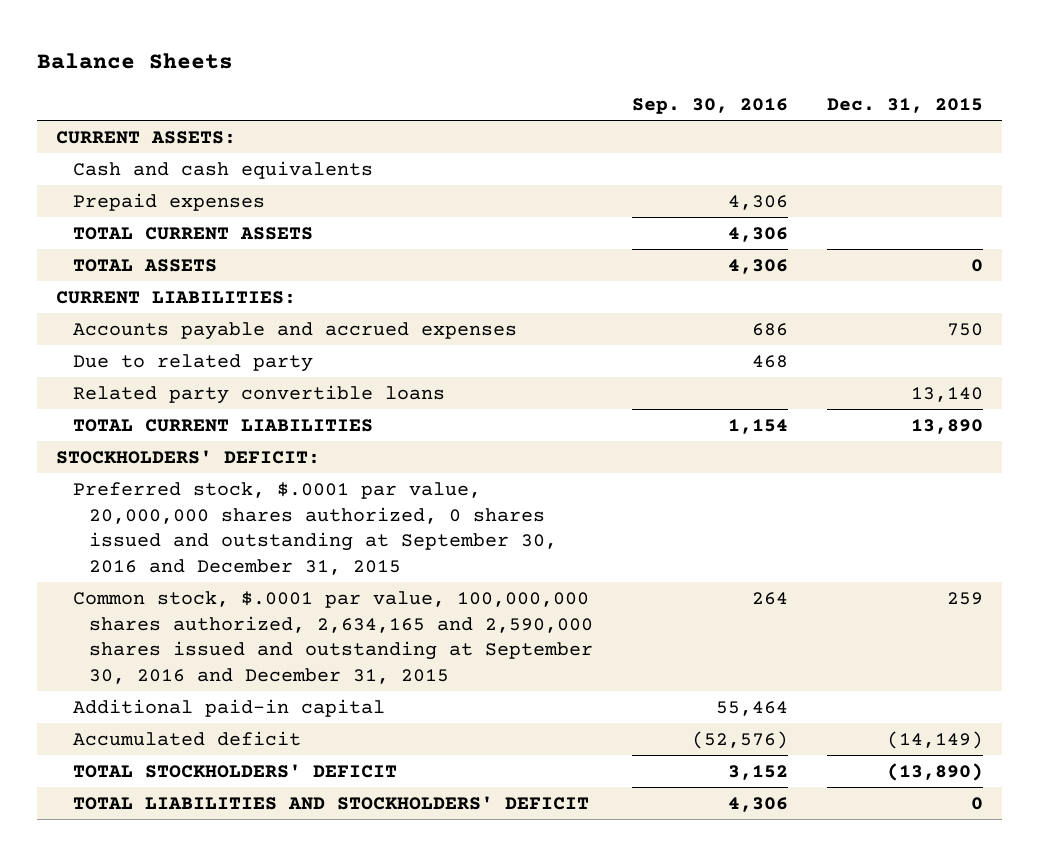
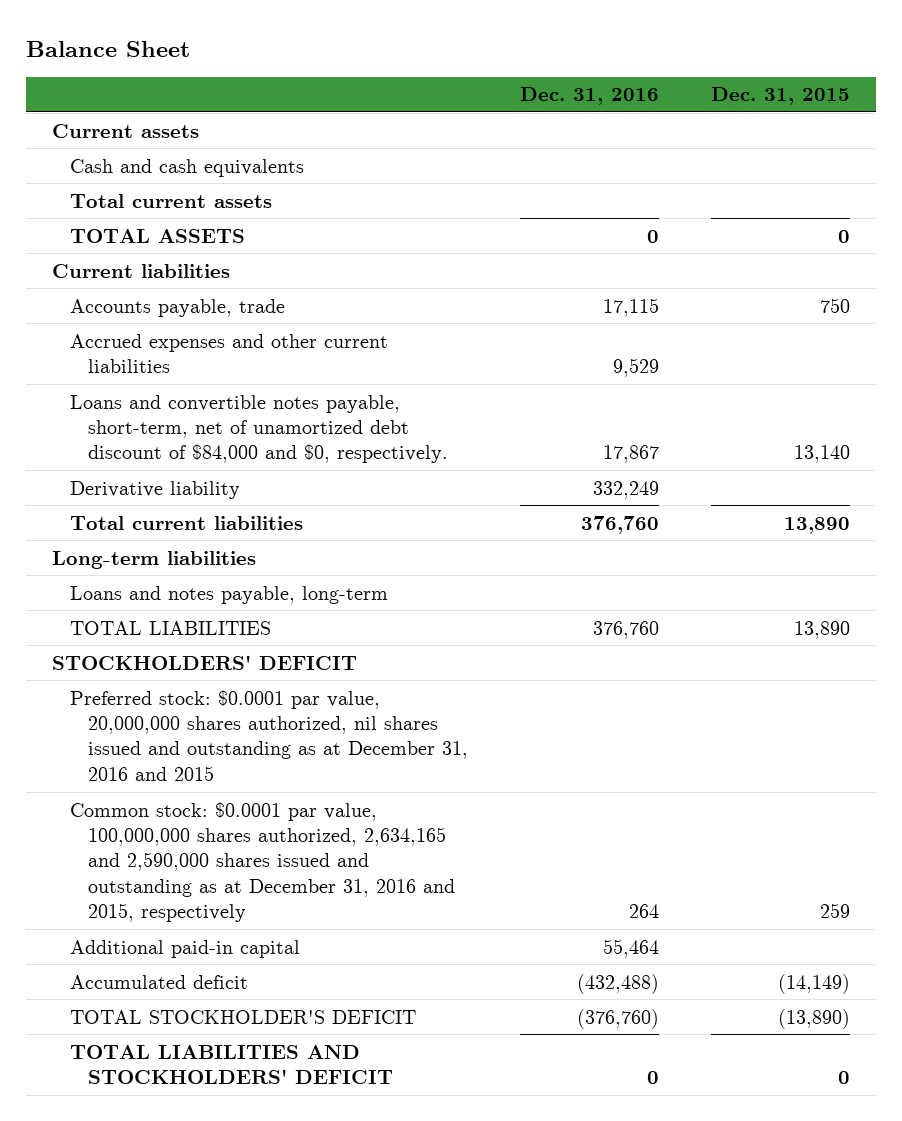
- Balance Sheets
+ Balance Sheet
- | Sep. 30, 2016 | Dec. 31, 2015
+ | Dec. 31, 2016 | Dec. 31, 2015
- CURRENT ASSETS:
+ Current assets
- Prepaid expenses | 4,306 |
- TOTAL CURRENT ASSETS | 4,306 |
+ Total current assets
- CURRENT LIABILITIES:
- Accounts payable and accrued expenses | 686 | 750
- Due to related party | 468 |
- Related party convertible loans | | 13,140
- TOTAL CURRENT LIABILITIES | 1,154 | 13,890
- STOCKHOLDERS' DEFICIT:
- Preferred stock, $.0001 par value, 20,000,000 shares authorized, 0 shares issued and outstanding at September 30, 2016 and December 31, 2015
- Common stock, $.0001 par value, 100,000,000 shares authorized, 2,634,165 and 2,590,000 shares issued and outstanding at September 30, 2016 and December 31, 2015 | 264 | 259
+ Current liabilities
+ Accounts payable, trade | 17,115 | 750
+ Accrued expenses and other current liabilities | 9,529 |
+ Loans and convertible notes payable, short-term, net of unamortized debt discount of $84,000 and $0, respectively. | 17,867 | 13,140
+ Derivative liability | 332,249 |
+ Total current liabilities | 376,760 | 13,890
+ Long-term liabilities
+ Loans and notes payable, long-term
+ TOTAL LIABILITIES | 376,760 | 13,890
+ STOCKHOLDERS' DEFICIT
+ Preferred stock: $0.0001 par value, 20,000,000 shares authorized, nil shares issued and outstanding as at December 31, 2016 and 2015
+ Common stock: $0.0001 par value, 100,000,000 shares authorized, 2,634,165 and 2,590,000 shares issued and outstanding as at December 31, 2016 and 2015, respectively | 264 | 259
- TOTAL STOCKHOLDERS' DEFICIT | 3,152 | (13,890)
+ TOTAL STOCKHOLDER'S DEFICIT | (376,760) | (13,890)

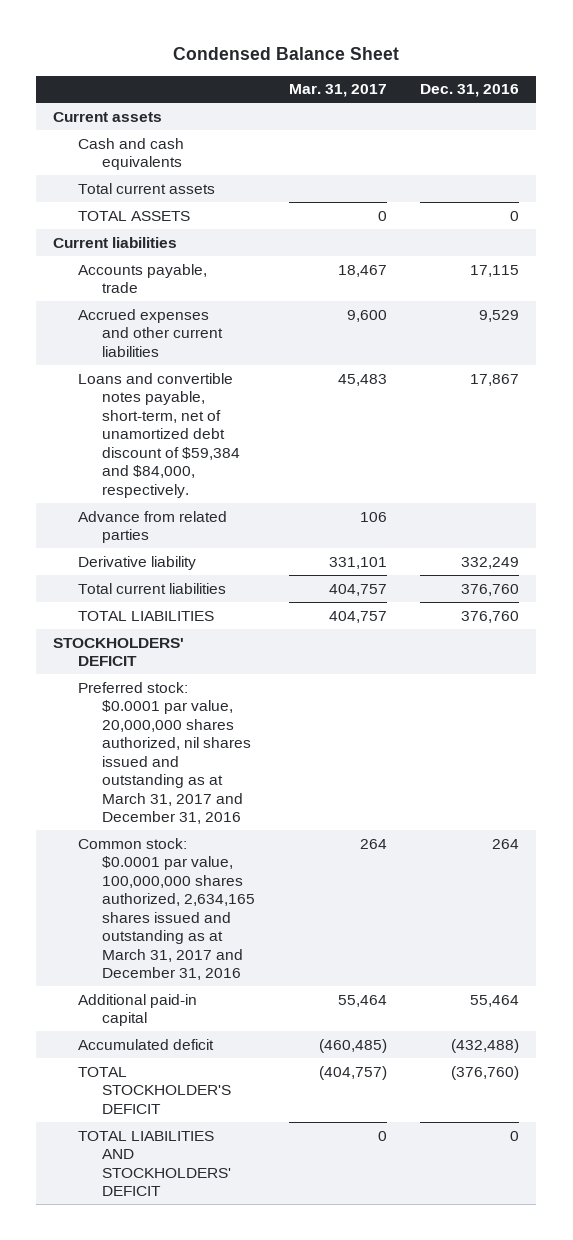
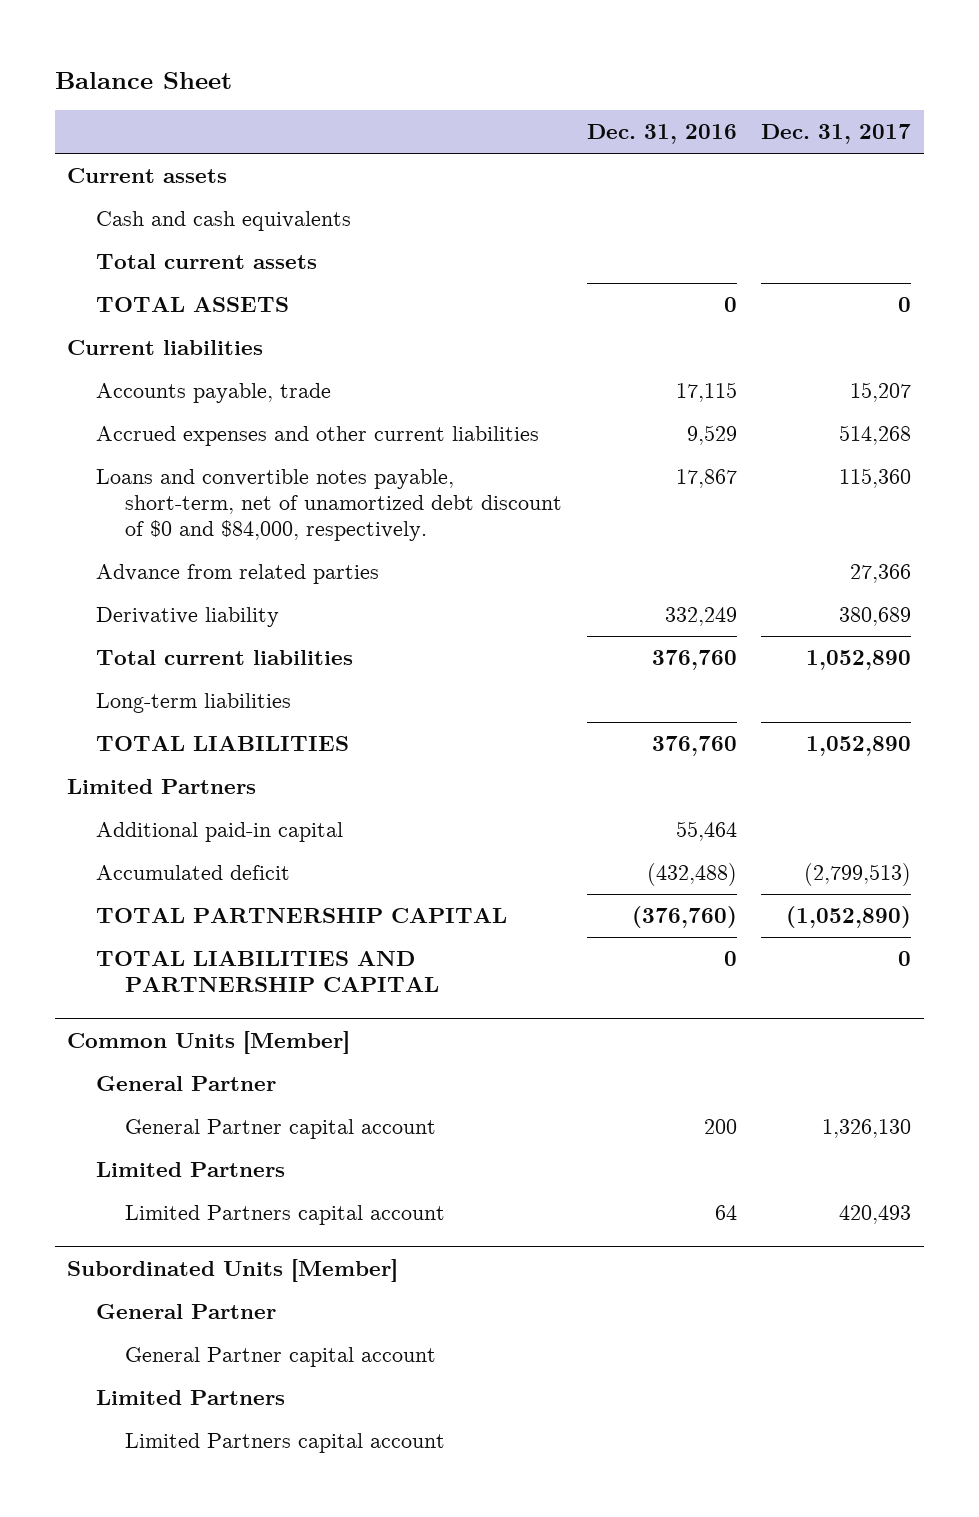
- Condensed Balance Sheet
+ Balance Sheet
- | Mar. 31, 2017 | Dec. 31, 2016
+ | Dec. 31, 2016 | Dec. 31, 2017
- Loans and convertible notes payable, short-term, net of unamortized debt discount of $59,384 and $84,000, respectively. | 45,483 | 17,867
+ Loans and convertible notes payable, short-term, net of unamortized debt discount of $0 and $84,000, respectively. | 17,867 | 115,360
+ Long-term liabilities
- STOCKHOLDERS' DEFICIT
- Preferred stock: $0.0001 par value, 20,000,000 shares authorized, nil shares issued and outstanding as at March 31, 2017 and December 31, 2016
- Common stock: $0.0001 par value, 100,000,000 shares authorized, 2,634,165 shares issued and outstanding as at March 31, 2017 and December 31, 2016 | 264 | 264
+ Limited Partners
- TOTAL STOCKHOLDER'S DEFICIT | (404,757) | (376,760)
- TOTAL LIABILITIES AND STOCKHOLDERS' DEFICIT | 0 | 0
+ TOTAL PARTNERSHIP CAPITAL | (376,760) | (1,052,890)
+ TOTAL LIABILITIES AND PARTNERSHIP CAPITAL | 0 | 0
+ Common Units [Member]
+ General Partner
+ General Partner capital account | 200 | 1,326,130
+ Limited Partners
+ Limited Partners capital account | 64 | 420,493
+ Subordinated Units [Member]
+ General Partner
+ General Partner capital account
+ Limited Partners
+ Limited Partners capital account

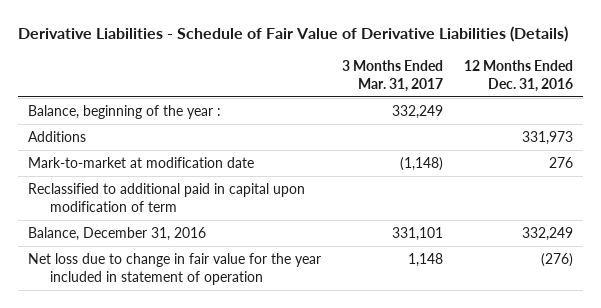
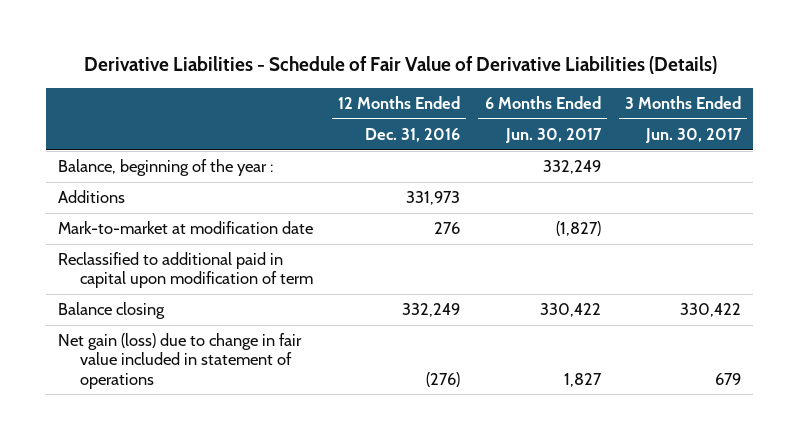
- | 3 Months Ended Mar. 31, 2017 | 12 Months Ended Dec. 31, 2016
+ | 12 Months Ended Dec. 31, 2016 | 6 Months Ended Jun. 30, 2017 | 3 Months Ended Jun. 30, 2017
- Balance, December 31, 2016 | 331,101 | 332,249
- Net loss due to change in fair value for the year included in statement of operation | 1,148 | (276)
+ Balance closing | 332,249 | 330,422 | 330,422
+ Net gain (loss) due to change in fair value included in statement of operations | (276) | 1,827 | 679

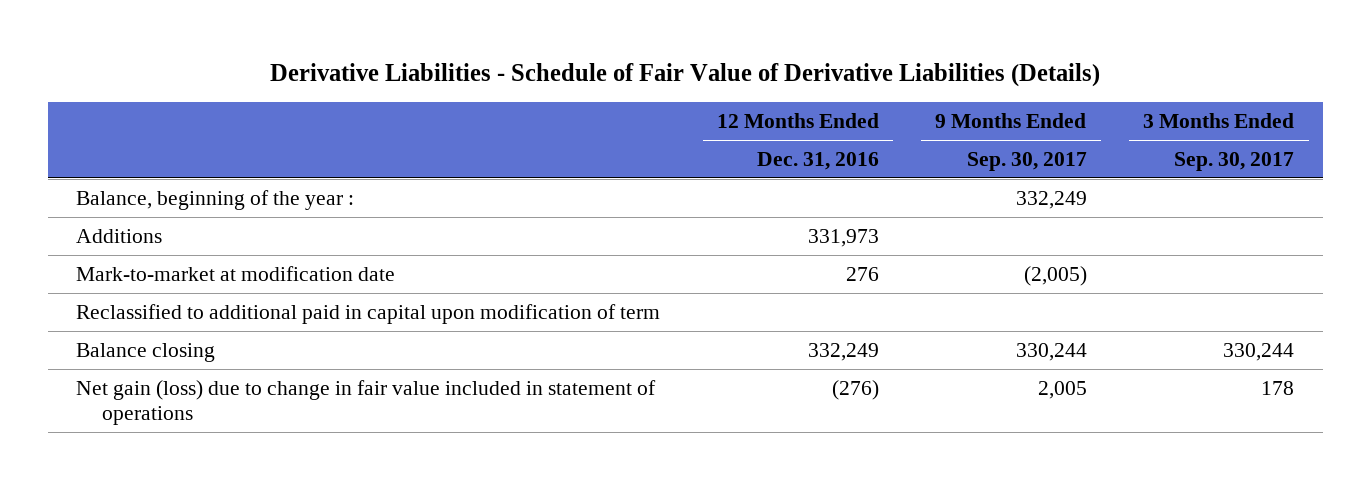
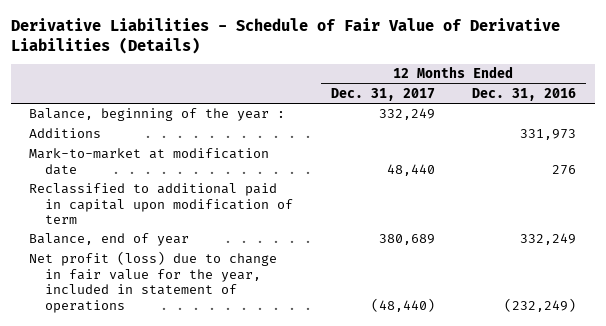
- | 12 Months Ended Dec. 31, 2016 | 9 Months Ended Sep. 30, 2017 | 3 Months Ended Sep. 30, 2017
+ | 12 Months Ended Dec. 31, 2017 | 12 Months Ended Dec. 31, 2016
- Balance closing | 332,249 | 330,244 | 330,244
- Net gain (loss) due to change in fair value included in statement of operations | (276) | 2,005 | 178
+ Balance, end of year | 380,689 | 332,249
+ Net profit (loss) due to change in fair value for the year, included in statement of operations | (48,440) | (232,249)

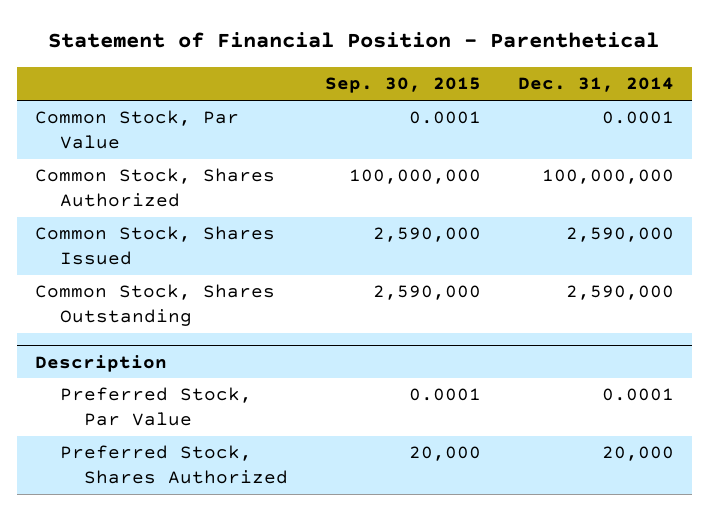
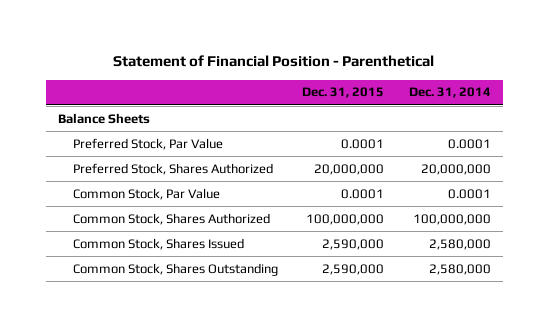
- | Sep. 30, 2015 | Dec. 31, 2014
+ | Dec. 31, 2015 | Dec. 31, 2014
+ Balance Sheets
+ Preferred Stock, Par Value | 0.0001 | 0.0001
+ Preferred Stock, Shares Authorized | 20,000,000 | 20,000,000
- Common Stock, Shares Issued | 2,590,000 | 2,590,000
- Common Stock, Shares Outstanding | 2,590,000 | 2,590,000
- Description
- Preferred Stock, Par Value | 0.0001 | 0.0001
- Preferred Stock, Shares Authorized | 20,000 | 20,000
+ Common Stock, Shares Issued | 2,590,000 | 2,580,000
+ Common Stock, Shares Outstanding | 2,590,000 | 2,580,000

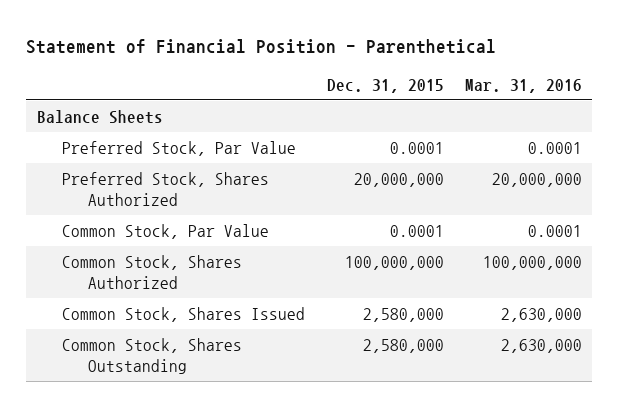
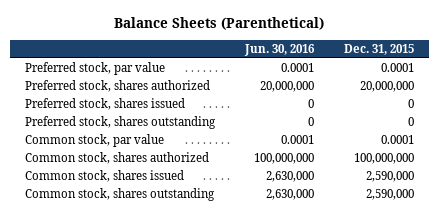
- Statement of Financial Position - Parenthetical
+ Balance Sheets (Parenthetical)
- | Dec. 31, 2015 | Mar. 31, 2016
+ | Jun. 30, 2016 | Dec. 31, 2015
- Balance Sheets
- Preferred Stock, Par Value | 0.0001 | 0.0001
- Preferred Stock, Shares Authorized | 20,000,000 | 20,000,000
- Common Stock, Par Value | 0.0001 | 0.0001
- Common Stock, Shares Authorized | 100,000,000 | 100,000,000
- Common Stock, Shares Issued | 2,580,000 | 2,630,000
- Common Stock, Shares Outstanding | 2,580,000 | 2,630,000
+ Preferred stock, par value | 0.0001 | 0.0001
+ Preferred stock, shares authorized | 20,000,000 | 20,000,000
+ Preferred stock, shares issued | 0 | 0
+ Preferred stock, shares outstanding | 0 | 0
+ Common stock, par value | 0.0001 | 0.0001
+ Common stock, shares authorized | 100,000,000 | 100,000,000
+ Common stock, shares issued | 2,630,000 | 2,590,000
+ Common stock, shares outstanding | 2,630,000 | 2,590,000

